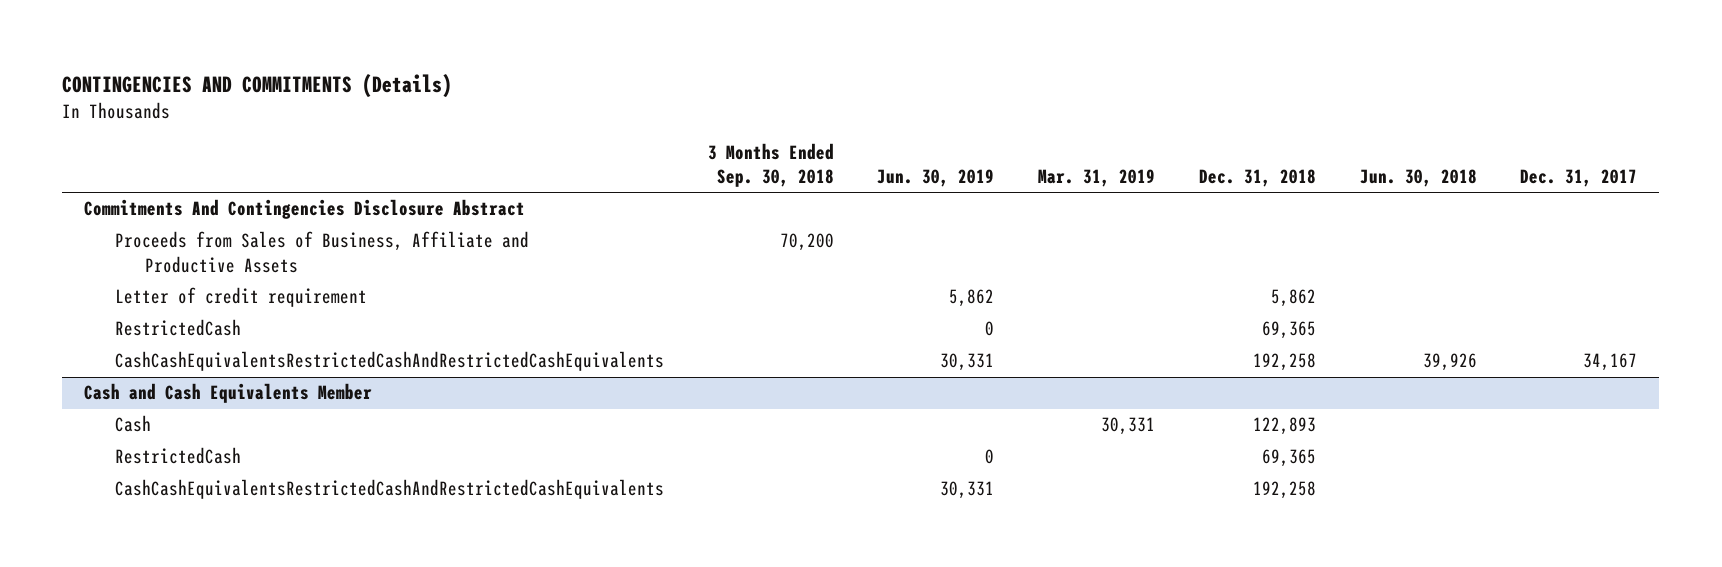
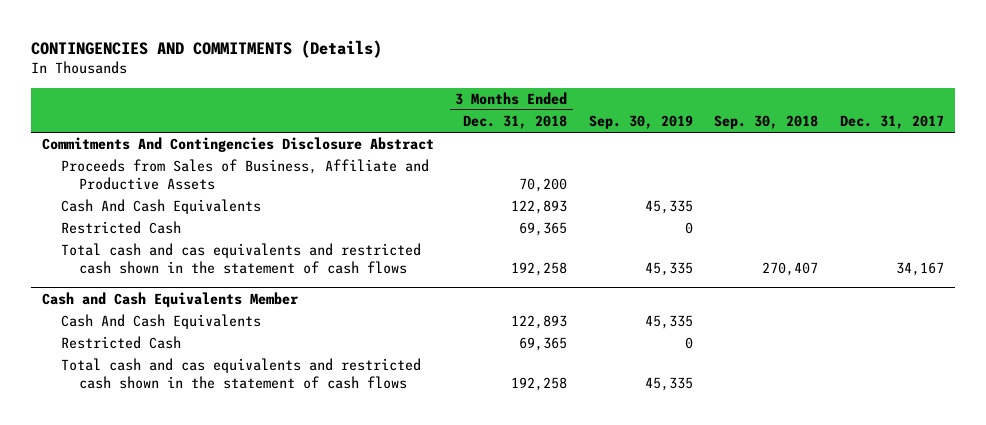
- | 3 Months Ended Sep. 30, 2018 | Jun. 30, 2019 | Mar. 31, 2019 | Dec. 31, 2018 | Jun. 30, 2018 | Dec. 31, 2017
+ | 3 Months Ended Dec. 31, 2018 | Sep. 30, 2019 | Sep. 30, 2018 | Dec. 31, 2017
- Letter of credit requirement | | 5,862 | | 5,862 | |
- RestrictedCash | | 0 | | 69,365 | |
- CashCashEquivalentsRestrictedCashAndRestrictedCashEquivalents | | 30,331 | | 192,258 | 39,926 | 34,167
+ Cash And Cash Equivalents | 122,893 | 45,335 | |
+ Restricted Cash | 69,365 | 0 | |
+ Total cash and cas equivalents and restricted cash shown in the statement of cash flows | 192,258 | 45,335 | 270,407 | 34,167
@ Cash and Cash Equivalents Member
- Cash | | | 30,331 | 122,893 | |
- RestrictedCash | | 0 | | 69,365 | |
- CashCashEquivalentsRestrictedCashAndRestrictedCashEquivalents | | 30,331 | | 192,258 | |
+ Cash And Cash Equivalents | 122,893 | 45,335 | |
+ Restricted Cash | 69,365 | 0 | |
+ Total cash and cas equivalents and restricted cash shown in the statement of cash flows | 192,258 | 45,335 | |

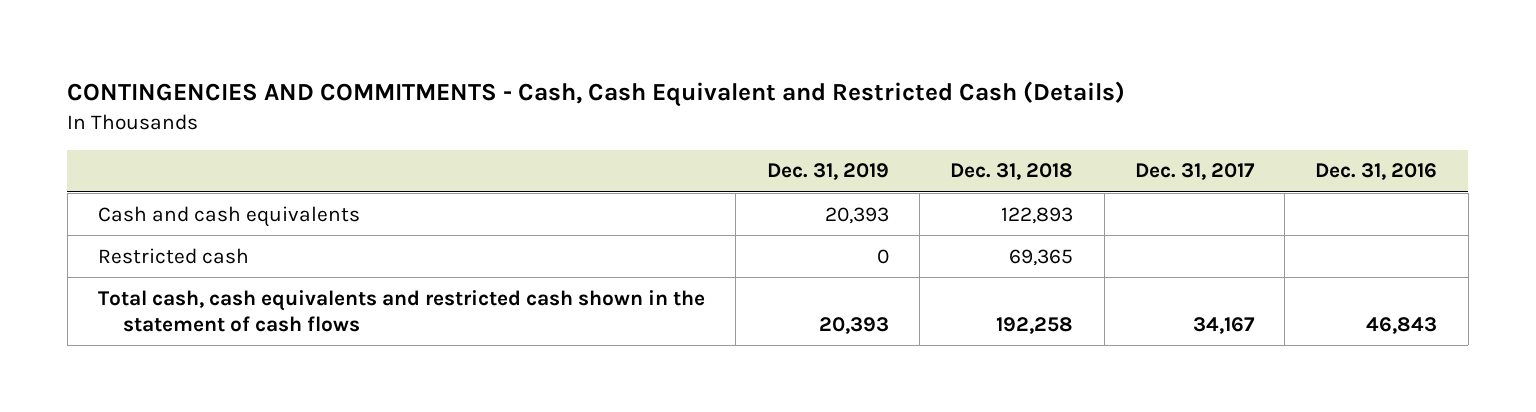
- CONTINGENCIES AND COMMITMENTS (Details)
+ CONTINGENCIES AND COMMITMENTS - Cash, Cash Equivalent and Restricted Cash (Details)
- | 3 Months Ended Dec. 31, 2018 | Sep. 30, 2019 | Sep. 30, 2018 | Dec. 31, 2017
+ | Dec. 31, 2019 | Dec. 31, 2018 | Dec. 31, 2017 | Dec. 31, 2016
- Commitments And Contingencies Disclosure Abstract
- Proceeds from Sales of Business, Affiliate and Productive Assets | 70,200 | | |
- Cash And Cash Equivalents | 122,893 | 45,335 | |
- Restricted Cash | 69,365 | 0 | |
- Total cash and cas equivalents and restricted cash shown in the statement of cash flows | 192,258 | 45,335 | 270,407 | 34,167
- Cash and Cash Equivalents Member
- Cash And Cash Equivalents | 122,893 | 45,335 | |
- Restricted Cash | 69,365 | 0 | |
- Total cash and cas equivalents and restricted cash shown in the statement of cash flows | 192,258 | 45,335 | |
+ Cash and cash equivalents | 20,393 | 122,893 | |
+ Restricted cash | 0 | 69,365 | |
+ Total cash, cash equivalents and restricted cash shown in the statement of cash flows | 20,393 | 192,258 | 34,167 | 46,843

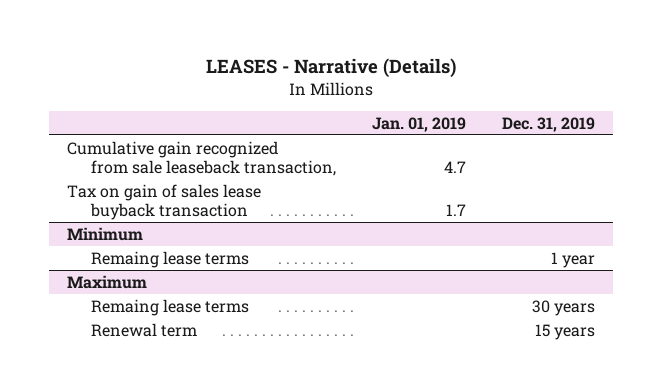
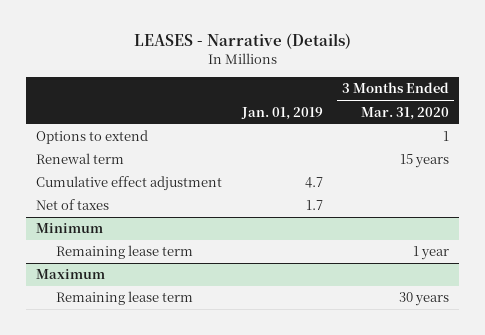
- | Jan. 01, 2019 | Dec. 31, 2019
+ | Jan. 01, 2019 | 3 Months Ended Mar. 31, 2020
- Cumulative gain recognized from sale leaseback transaction, | 4.7 |
- Tax on gain of sales lease buyback transaction | 1.7 |
+ Options to extend | | 1
+ Renewal term | | 15 years
+ Cumulative effect adjustment | 4.7 |
+ Net of taxes | 1.7 |
@ Minimum
- Remaing lease terms | | 1 year
+ Remaining lease term | | 1 year
@ Maximum
- Remaing lease terms | | 30 years
- Renewal term | | 15 years
+ Remaining lease term | | 30 years

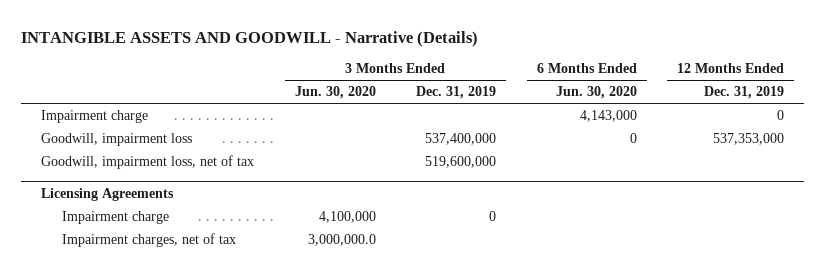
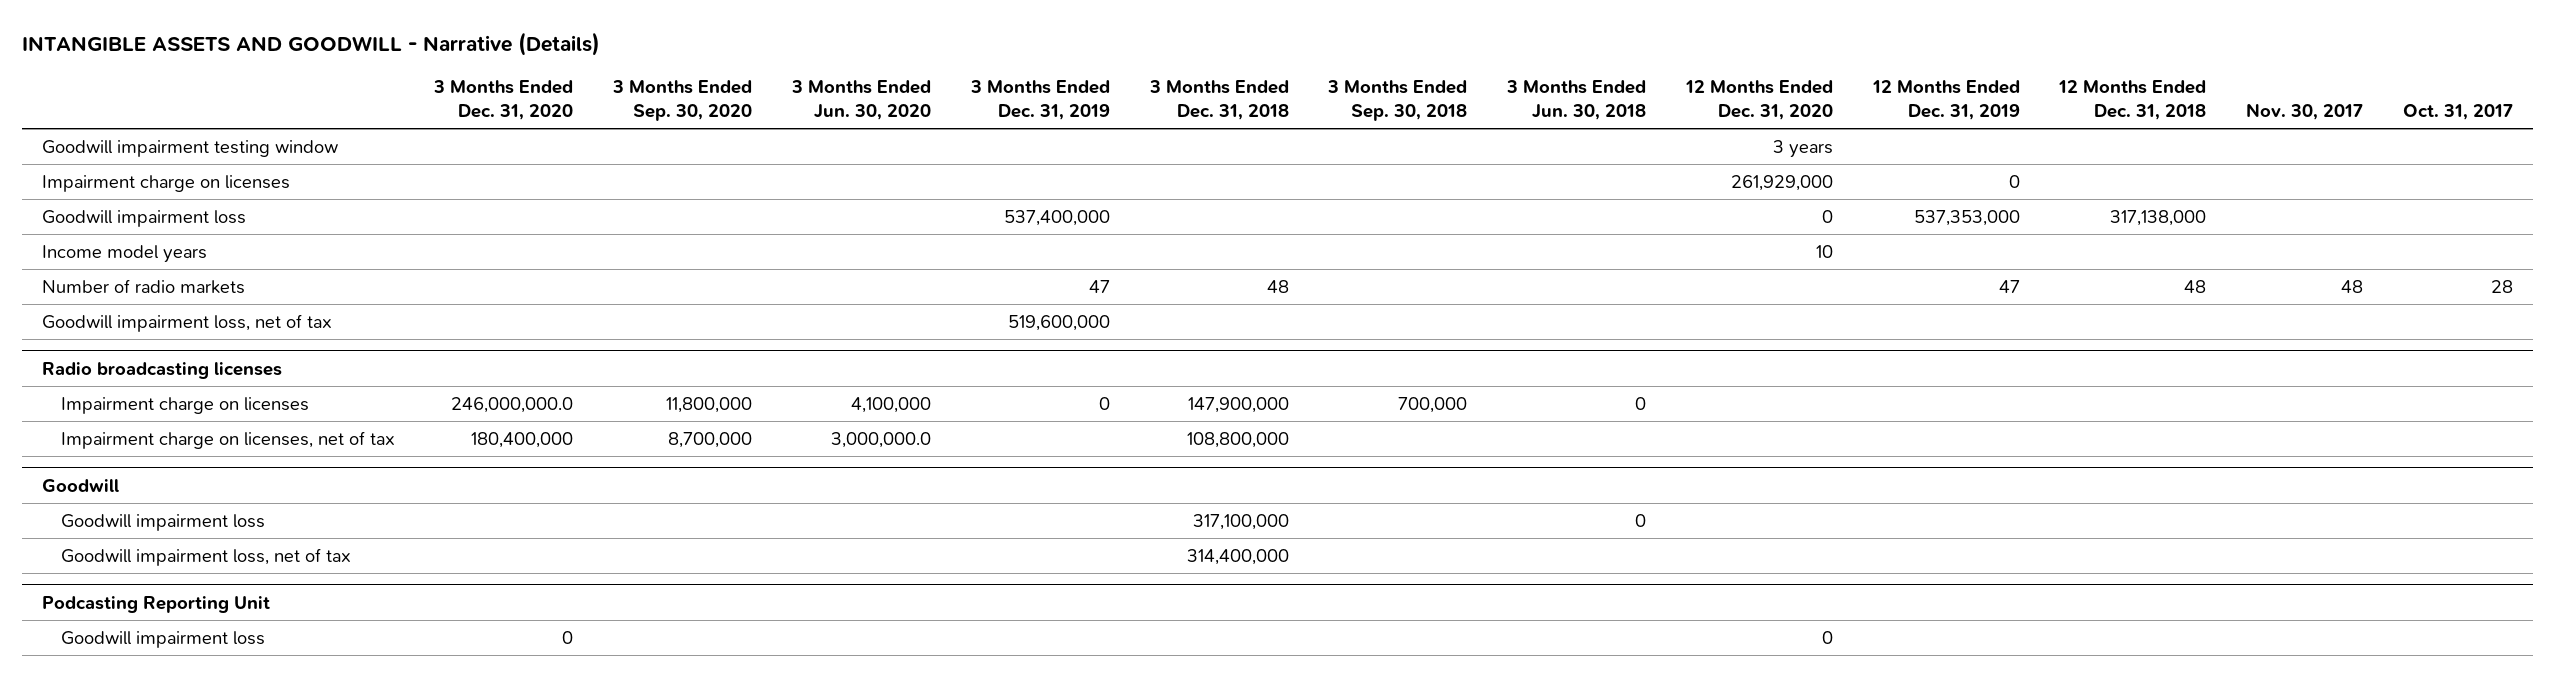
- | 3 Months Ended Jun. 30, 2020 | 3 Months Ended Dec. 31, 2019 | 6 Months Ended Jun. 30, 2020 | 12 Months Ended Dec. 31, 2019
+ | 3 Months Ended Dec. 31, 2020 | 3 Months Ended Sep. 30, 2020 | 3 Months Ended Jun. 30, 2020 | 3 Months Ended Dec. 31, 2019 | 3 Months Ended Dec. 31, 2018 | 3 Months Ended Sep. 30, 2018 | 3 Months Ended Jun. 30, 2018 | 12 Months Ended Dec. 31, 2020 | 12 Months Ended Dec. 31, 2019 | 12 Months Ended Dec. 31, 2018 | Nov. 30, 2017 | Oct. 31, 2017
- Impairment charge | | | 4,143,000 | 0
- Goodwill, impairment loss | | 537,400,000 | 0 | 537,353,000
- Goodwill, impairment loss, net of tax | | 519,600,000 | |
- Licensing Agreements
- Impairment charge | 4,100,000 | 0 | |
- Impairment charges, net of tax | 3,000,000.0 | | |
+ Goodwill impairment testing window | | | | | | | | 3 years | | | |
+ Impairment charge on licenses | | | | | | | | 261,929,000 | 0 | | |
+ Goodwill impairment loss | | | | 537,400,000 | | | | 0 | 537,353,000 | 317,138,000 | |
+ Income model years | | | | | | | | 10 | | | |
+ Number of radio markets | | | | 47 | 48 | | | | 47 | 48 | 48 | 28
+ Goodwill impairment loss, net of tax | | | | 519,600,000 | | | | | | | |
+ Radio broadcasting licenses
+ Impairment charge on licenses | 246,000,000.0 | 11,800,000 | 4,100,000 | 0 | 147,900,000 | 700,000 | 0 | | | | |
+ Impairment charge on licenses, net of tax | 180,400,000 | 8,700,000 | 3,000,000.0 | | 108,800,000 | | | | | | |
+ Goodwill
+ Goodwill impairment loss | | | | | 317,100,000 | | 0 | | | | |
+ Goodwill impairment loss, net of tax | | | | | 314,400,000 | | | | | | |
+ Podcasting Reporting Unit
+ Goodwill impairment loss | 0 | | | | | | | 0 | | | |

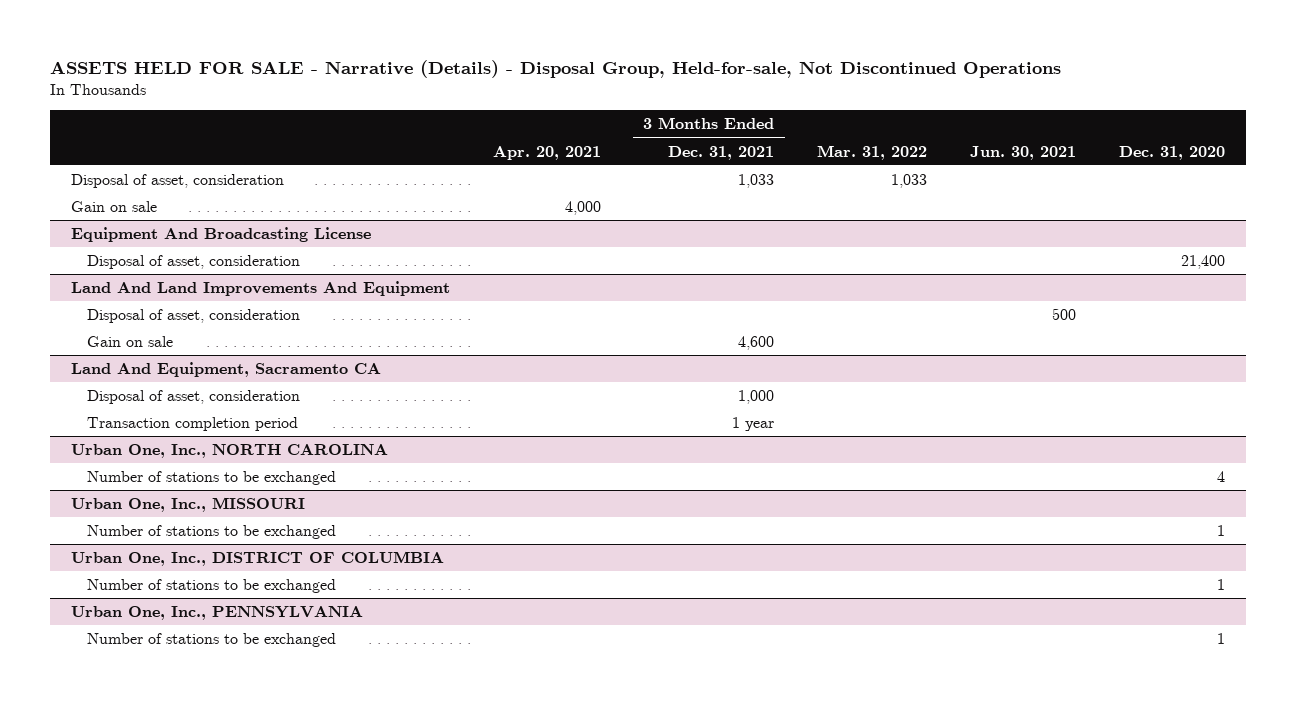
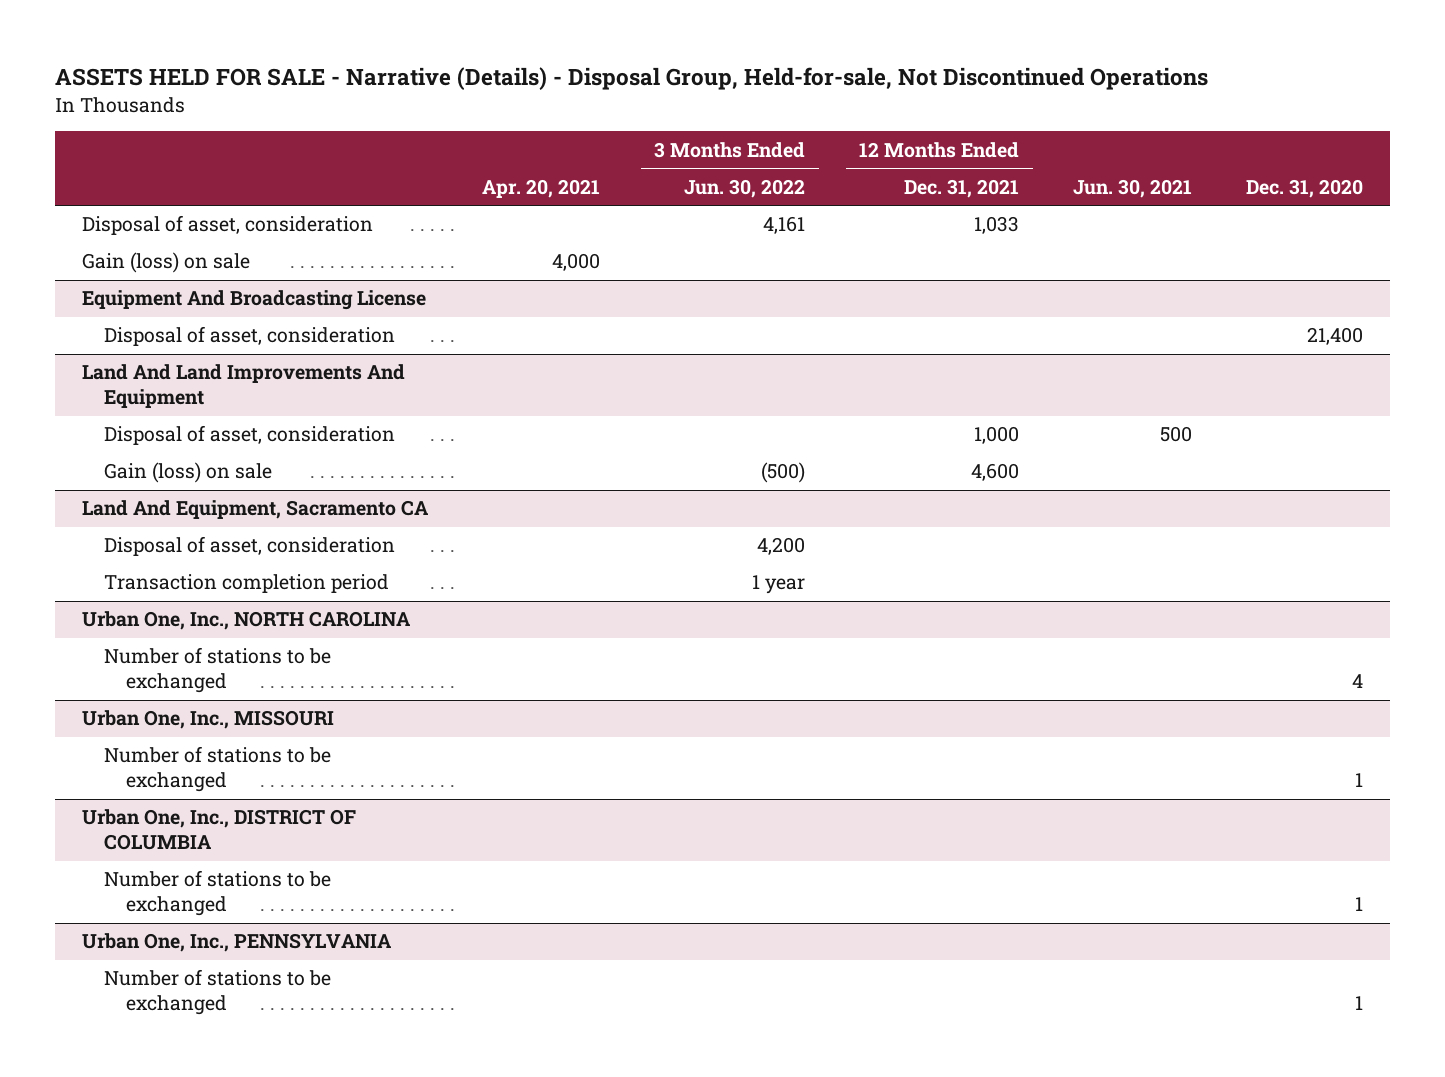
- | Apr. 20, 2021 | 3 Months Ended Dec. 31, 2021 | Mar. 31, 2022 | Jun. 30, 2021 | Dec. 31, 2020
+ | Apr. 20, 2021 | 3 Months Ended Jun. 30, 2022 | 12 Months Ended Dec. 31, 2021 | Jun. 30, 2021 | Dec. 31, 2020
- Gain on sale | 4,000 | | | |
+ Gain (loss) on sale | 4,000 | | | |
@ Land And Land Improvements And Equipment
- Gain on sale | | 4,600 | | |
+ Gain (loss) on sale | | (500) | 4,600 | |

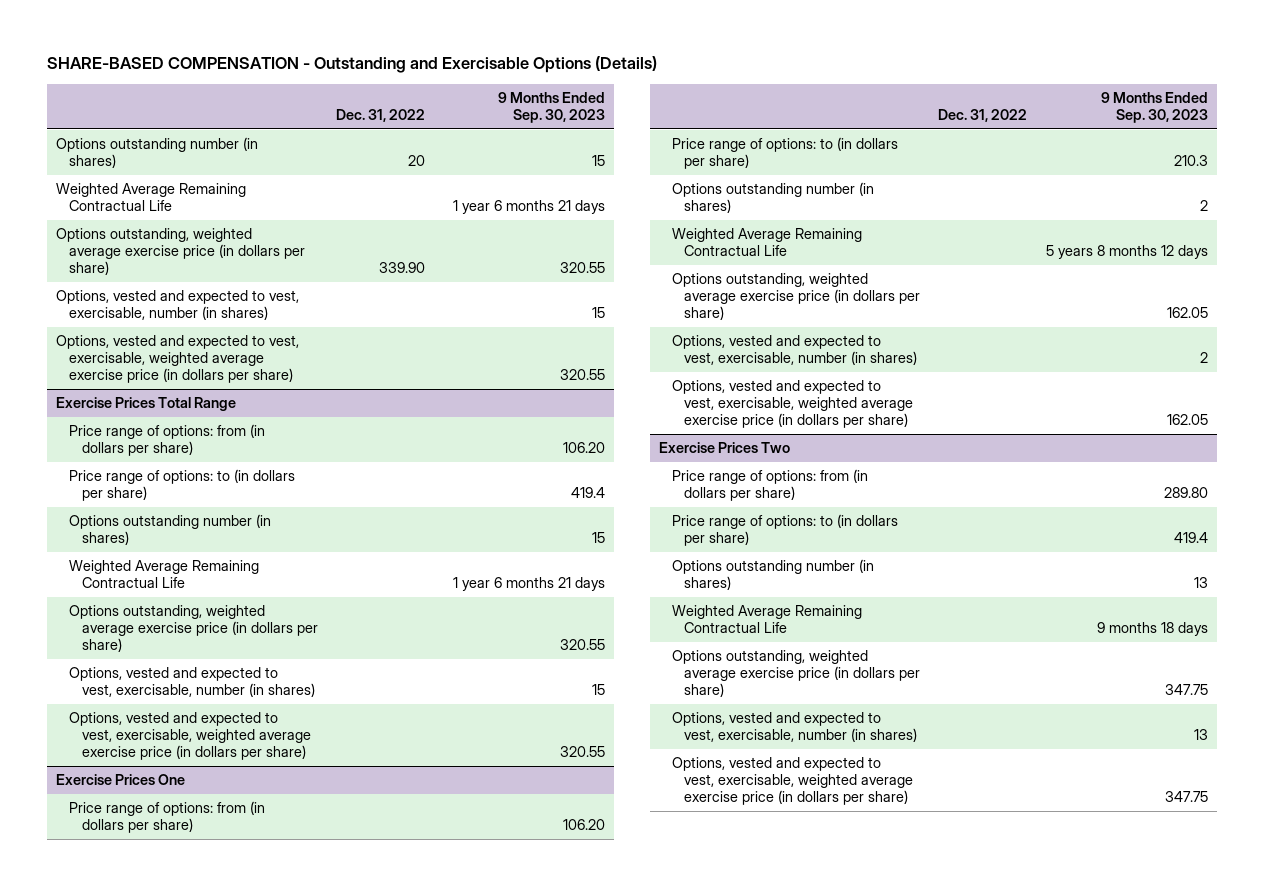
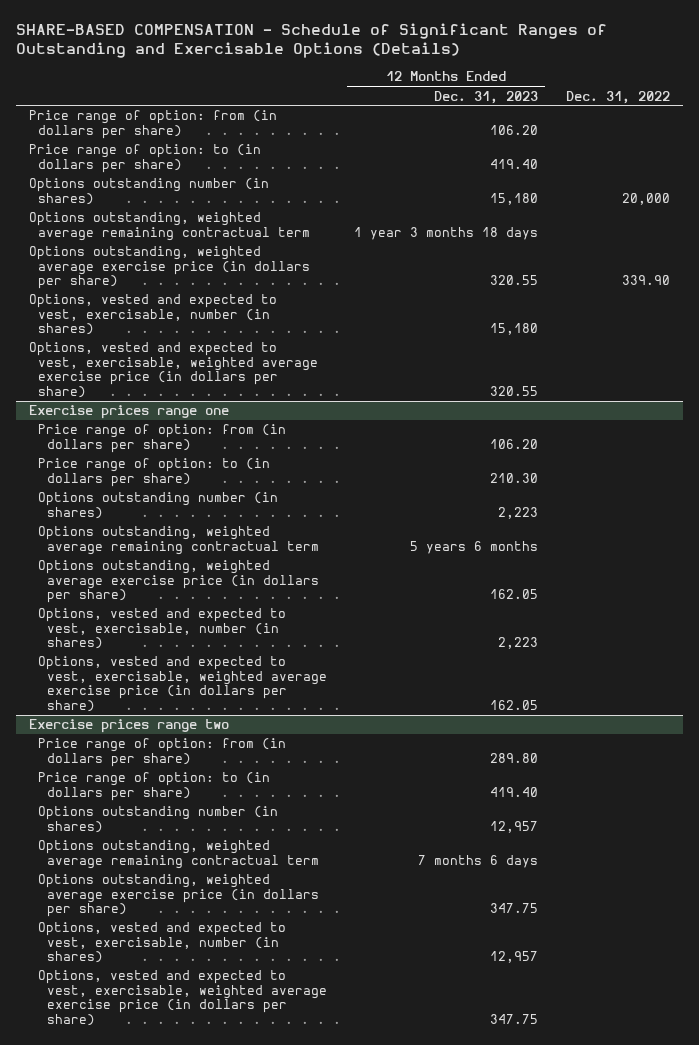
- SHARE-BASED COMPENSATION - Outstanding and Exercisable Options (Details)
+ SHARE-BASED COMPENSATION - Schedule of Significant Ranges of Outstanding and Exercisable Options (Details)
- | Dec. 31, 2022 | 9 Months Ended Sep. 30, 2023
+ | 12 Months Ended Dec. 31, 2023 | Dec. 31, 2022
- Options outstanding number (in shares) | 20 | 15
- Weighted Average Remaining Contractual Life | | 1 year 6 months 21 days
+ Price range of option: from (in dollars per share) | 106.20 |
+ Price range of option: to (in dollars per share) | 419.40 |
+ Options outstanding number (in shares) | 15,180 | 20,000
+ Options outstanding, weighted average remaining contractual term | 1 year 3 months 18 days |
- Exercise Prices Total Range
- Price range of options: from (in dollars per share) | | 106.20
- Price range of options: to (in dollars per share) | | 419.4
- Options outstanding number (in shares) | | 15
- Weighted Average Remaining Contractual Life | | 1 year 6 months 21 days
- Options outstanding, weighted average exercise price (in dollars per share) | | 320.55
- Options, vested and expected to vest, exercisable, number (in shares) | | 15
- Options, vested and expected to vest, exercisable, weighted average exercise price (in dollars per share) | | 320.55
- Exercise Prices One
- Price range of options: from (in dollars per share) | | 106.20
- Price range of options: to (in dollars per share) | | 210.3
+ Exercise prices range one
+ Price range of option: from (in dollars per share) | 106.20 |
+ Price range of option: to (in dollars per share) | 210.30 |
- Weighted Average Remaining Contractual Life | | 5 years 8 months 12 days
+ Options outstanding, weighted average remaining contractual term | 5 years 6 months |
- Exercise Prices Two
- Price range of options: from (in dollars per share) | | 289.80
- Price range of options: to (in dollars per share) | | 419.4
+ Exercise prices range two
+ Price range of option: from (in dollars per share) | 289.80 |
+ Price range of option: to (in dollars per share) | 419.40 |
- Weighted Average Remaining Contractual Life | | 9 months 18 days
+ Options outstanding, weighted average remaining contractual term | 7 months 6 days |

